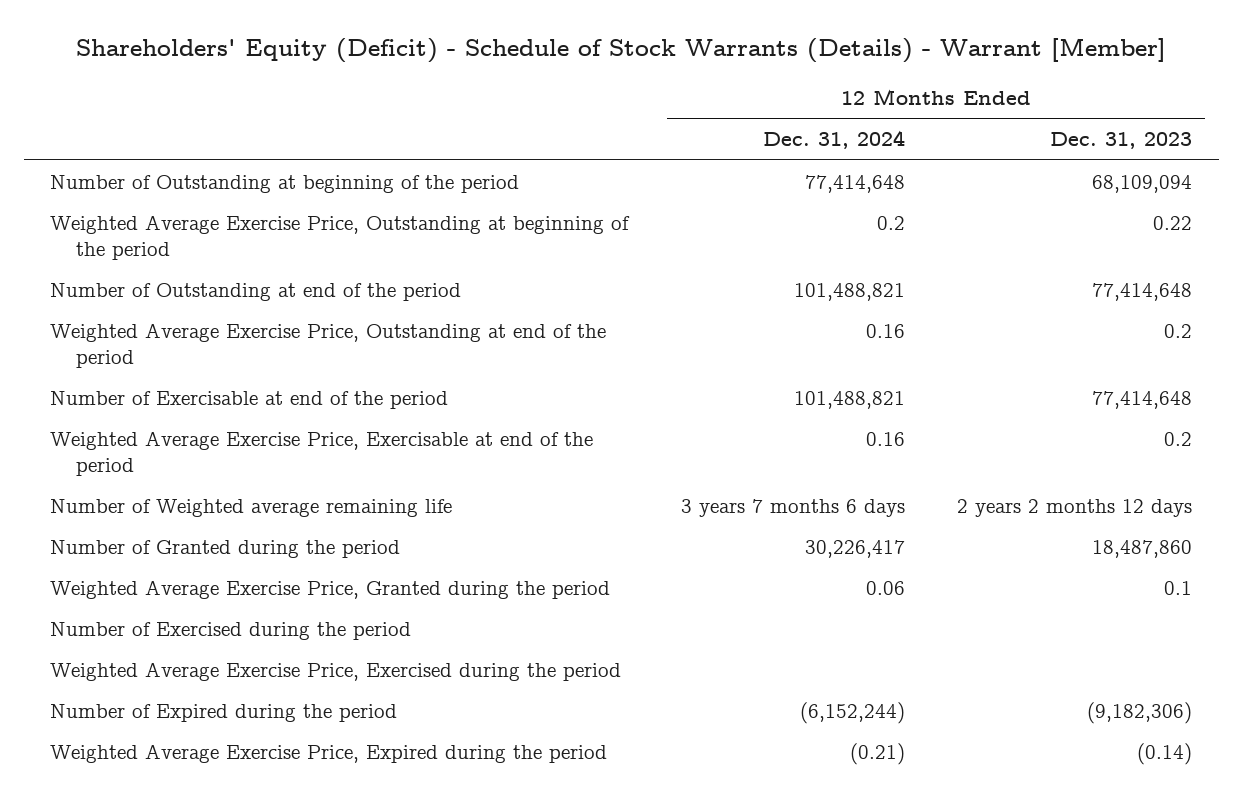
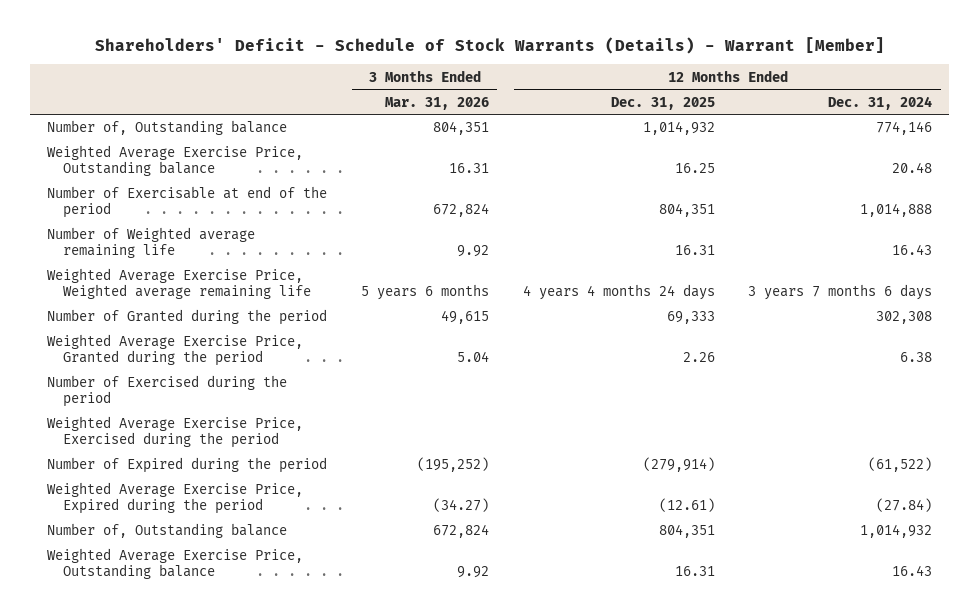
- Shareholders' Equity (Deficit) - Schedule of Stock Warrants (Details) - Warrant [Member]
+ Shareholders' Deficit - Schedule of Stock Warrants (Details) - Warrant [Member]
- | 12 Months Ended Dec. 31, 2024 | 12 Months Ended Dec. 31, 2023
+ | 3 Months Ended Mar. 31, 2026 | 12 Months Ended Dec. 31, 2025 | 12 Months Ended Dec. 31, 2024
- Number of Outstanding at beginning of the period | 77,414,648 | 68,109,094
- Weighted Average Exercise Price, Outstanding at beginning of the period | 0.2 | 0.22
- Number of Outstanding at end of the period | 101,488,821 | 77,414,648
- Weighted Average Exercise Price, Outstanding at end of the period | 0.16 | 0.2
- Number of Exercisable at end of the period | 101,488,821 | 77,414,648
- Weighted Average Exercise Price, Exercisable at end of the period | 0.16 | 0.2
- Number of Weighted average remaining life | 3 years 7 months 6 days | 2 years 2 months 12 days
- Number of Granted during the period | 30,226,417 | 18,487,860
- Weighted Average Exercise Price, Granted during the period | 0.06 | 0.1
+ Number of, Outstanding balance | 804,351 | 1,014,932 | 774,146
+ Weighted Average Exercise Price, Outstanding balance | 16.31 | 16.25 | 20.48
+ Number of Exercisable at end of the period | 672,824 | 804,351 | 1,014,888
+ Number of Weighted average remaining life | 9.92 | 16.31 | 16.43
+ Weighted Average Exercise Price, Weighted average remaining life | 5 years 6 months | 4 years 4 months 24 days | 3 years 7 months 6 days
+ Number of Granted during the period | 49,615 | 69,333 | 302,308
+ Weighted Average Exercise Price, Granted during the period | 5.04 | 2.26 | 6.38
- Number of Expired during the period | (6,152,244) | (9,182,306)
- Weighted Average Exercise Price, Expired during the period | (0.21) | (0.14)
+ Number of Expired during the period | (195,252) | (279,914) | (61,522)
+ Weighted Average Exercise Price, Expired during the period | (34.27) | (12.61) | (27.84)
+ Number of, Outstanding balance | 672,824 | 804,351 | 1,014,932
+ Weighted Average Exercise Price, Outstanding balance | 9.92 | 16.31 | 16.43

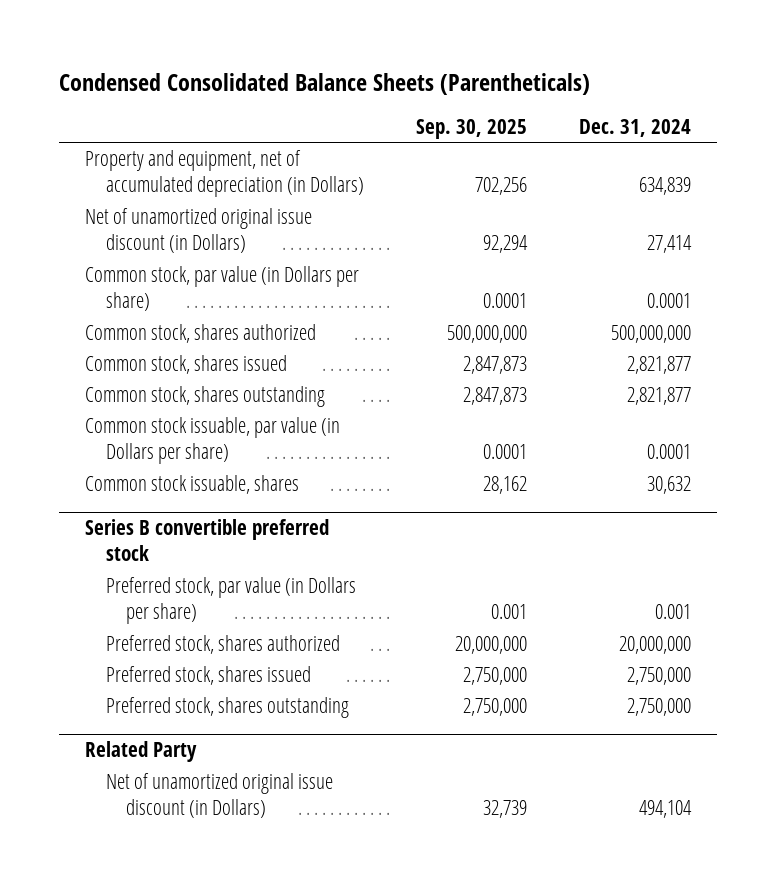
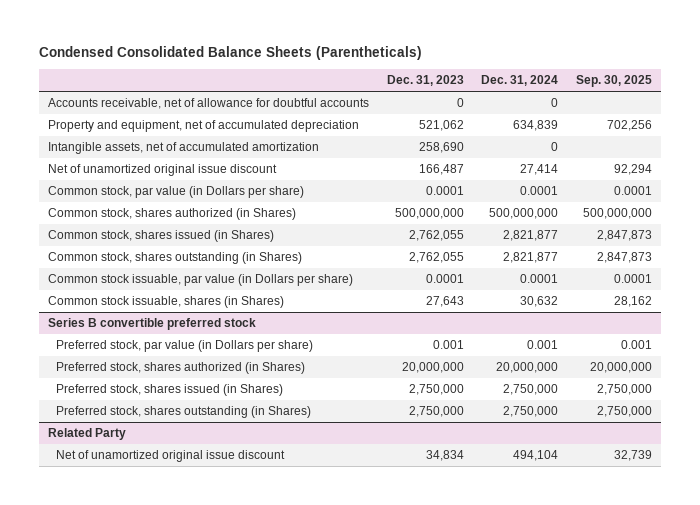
- | Sep. 30, 2025 | Dec. 31, 2024
+ | Dec. 31, 2023 | Dec. 31, 2024 | Sep. 30, 2025
- Property and equipment, net of accumulated depreciation (in Dollars) | 702,256 | 634,839
- Net of unamortized original issue discount (in Dollars) | 92,294 | 27,414
+ Accounts receivable, net of allowance for doubtful accounts | 0 | 0 |
+ Property and equipment, net of accumulated depreciation | 521,062 | 634,839 | 702,256
+ Intangible assets, net of accumulated amortization | 258,690 | 0 |
+ Net of unamortized original issue discount | 166,487 | 27,414 | 92,294
- Common stock, shares authorized | 500,000,000 | 500,000,000
- Common stock, shares issued | 2,847,873 | 2,821,877
- Common stock, shares outstanding | 2,847,873 | 2,821,877
+ Common stock, shares authorized (in Shares) | 500,000,000 | 500,000,000 | 500,000,000
+ Common stock, shares issued (in Shares) | 2,762,055 | 2,821,877 | 2,847,873
+ Common stock, shares outstanding (in Shares) | 2,762,055 | 2,821,877 | 2,847,873
- Common stock issuable, shares | 28,162 | 30,632
+ Common stock issuable, shares (in Shares) | 27,643 | 30,632 | 28,162
@ Series B convertible preferred stock
- Preferred stock, shares authorized | 20,000,000 | 20,000,000
- Preferred stock, shares issued | 2,750,000 | 2,750,000
- Preferred stock, shares outstanding | 2,750,000 | 2,750,000
+ Preferred stock, shares authorized (in Shares) | 20,000,000 | 20,000,000 | 20,000,000
+ Preferred stock, shares issued (in Shares) | 2,750,000 | 2,750,000 | 2,750,000
+ Preferred stock, shares outstanding (in Shares) | 2,750,000 | 2,750,000 | 2,750,000
@ Related Party
- Net of unamortized original issue discount (in Dollars) | 32,739 | 494,104
+ Net of unamortized original issue discount | 34,834 | 494,104 | 32,739

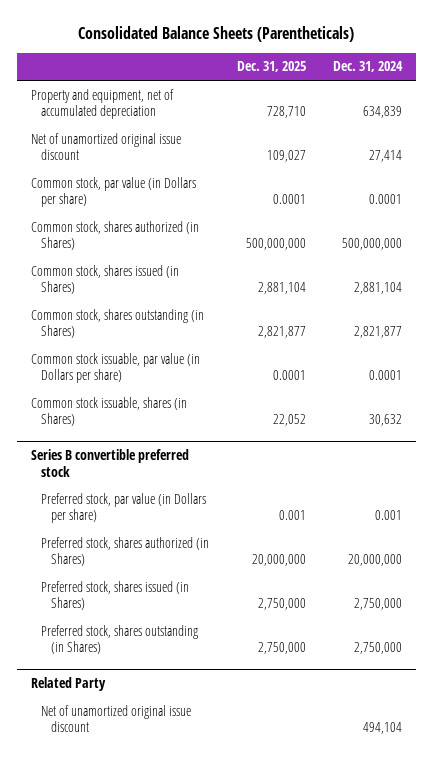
- Condensed Consolidated Balance Sheets (Parentheticals)
+ Consolidated Balance Sheets (Parentheticals)
- | Dec. 31, 2023 | Dec. 31, 2024 | Sep. 30, 2025
+ | Dec. 31, 2025 | Dec. 31, 2024
- Accounts receivable, net of allowance for doubtful accounts | 0 | 0 |
- Intangible assets, net of accumulated amortization | 258,690 | 0 |
- Common stock, shares issued (in Shares) | 2,762,055 | 2,821,877 | 2,847,873
+ Common stock, shares issued (in Shares) | 2,881,104 | 2,881,104

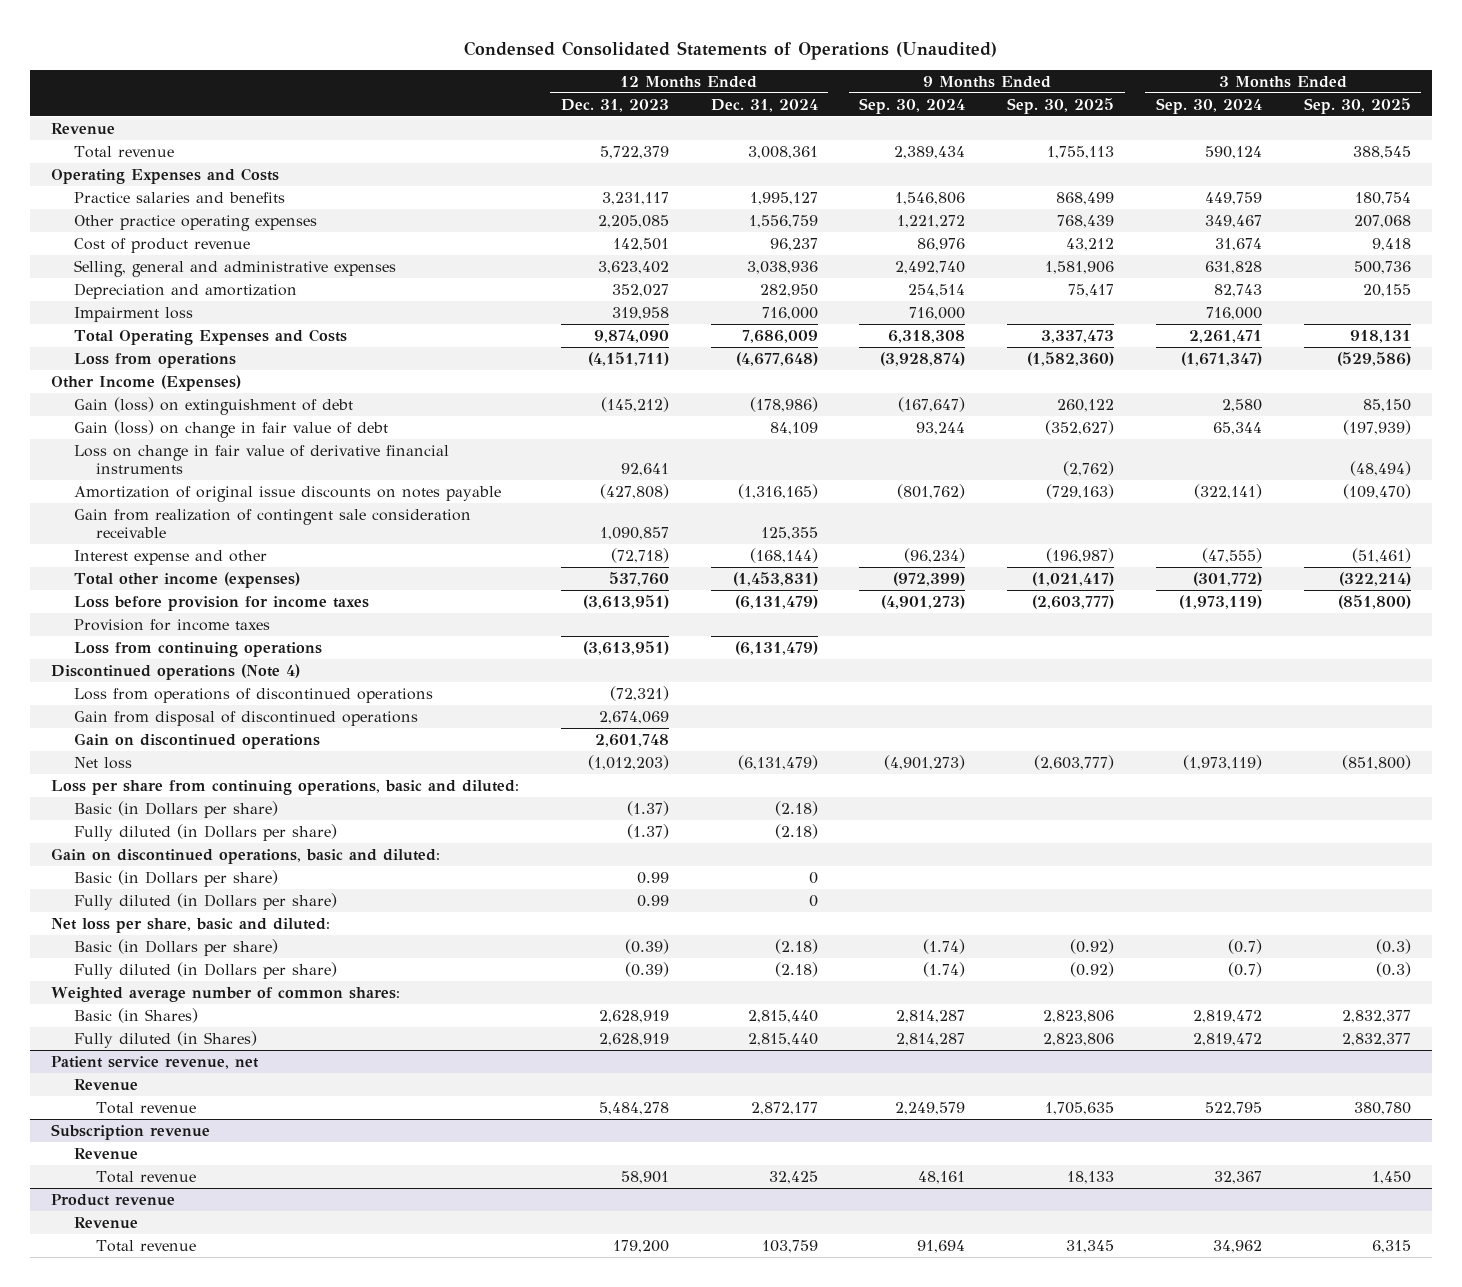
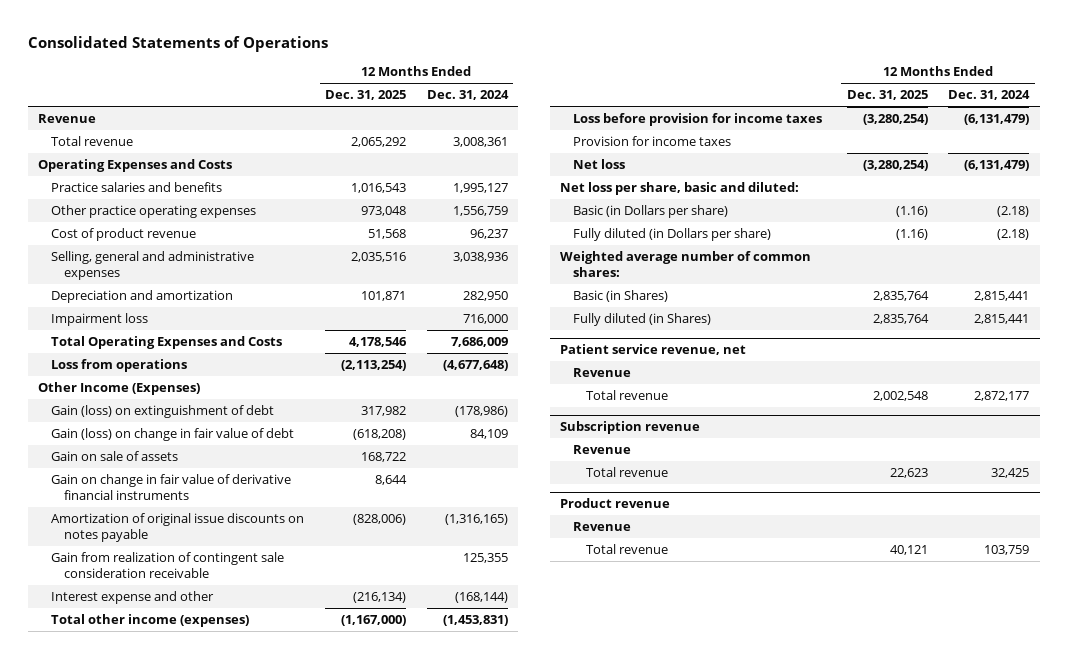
- Condensed Consolidated Statements of Operations (Unaudited)
+ Consolidated Statements of Operations
- | 12 Months Ended Dec. 31, 2023 | 12 Months Ended Dec. 31, 2024 | 9 Months Ended Sep. 30, 2024 | 9 Months Ended Sep. 30, 2025 | 3 Months Ended Sep. 30, 2024 | 3 Months Ended Sep. 30, 2025
+ | 12 Months Ended Dec. 31, 2025 | 12 Months Ended Dec. 31, 2024
- Loss on change in fair value of derivative financial instruments | 92,641 | | | (2,762) | | (48,494)
+ Gain on sale of assets | 168,722 |
+ Gain on change in fair value of derivative financial instruments | 8,644 |
- Loss from continuing operations | (3,613,951) | (6,131,479) | | | |
- Discontinued operations (Note 4)
- Loss from operations of discontinued operations | (72,321) | | | | |
- Gain from disposal of discontinued operations | 2,674,069 | | | | |
- Gain on discontinued operations | 2,601,748 | | | | |
- Loss per share from continuing operations, basic and diluted:
- Basic (in Dollars per share) | (1.37) | (2.18) | | | |
- Fully diluted (in Dollars per share) | (1.37) | (2.18) | | | |
- Gain on discontinued operations, basic and diluted:
- Basic (in Dollars per share) | 0.99 | 0 | | | |
- Fully diluted (in Dollars per share) | 0.99 | 0 | | | |
- Basic (in Shares) | 2,628,919 | 2,815,440 | 2,814,287 | 2,823,806 | 2,819,472 | 2,832,377
- Fully diluted (in Shares) | 2,628,919 | 2,815,440 | 2,814,287 | 2,823,806 | 2,819,472 | 2,832,377
+ Basic (in Shares) | 2,835,764 | 2,815,441
+ Fully diluted (in Shares) | 2,835,764 | 2,815,441

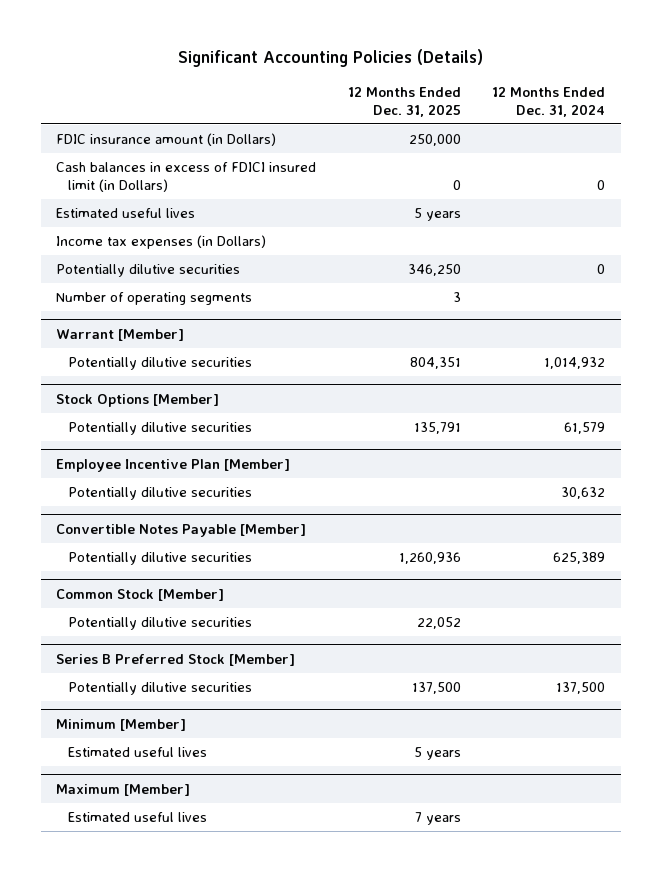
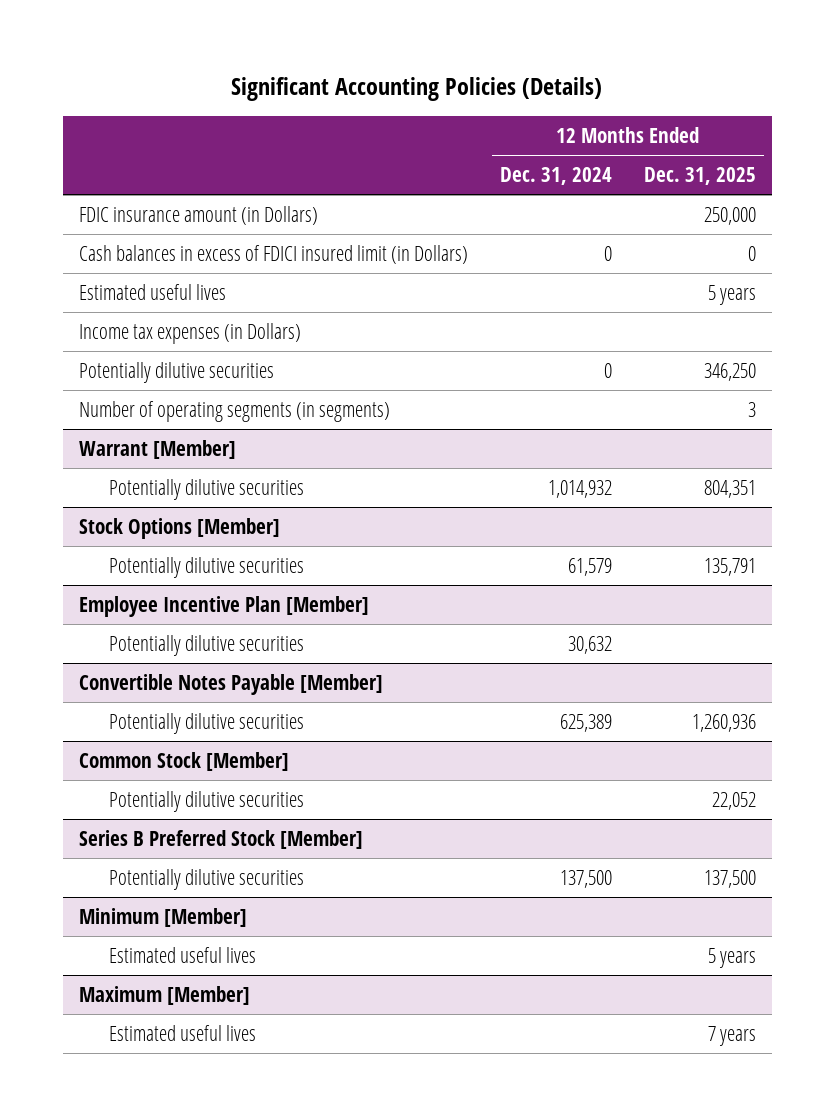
- | 12 Months Ended Dec. 31, 2025 | 12 Months Ended Dec. 31, 2024
+ | 12 Months Ended Dec. 31, 2024 | 12 Months Ended Dec. 31, 2025
- Number of operating segments | 3 |
+ Number of operating segments (in segments) | | 3

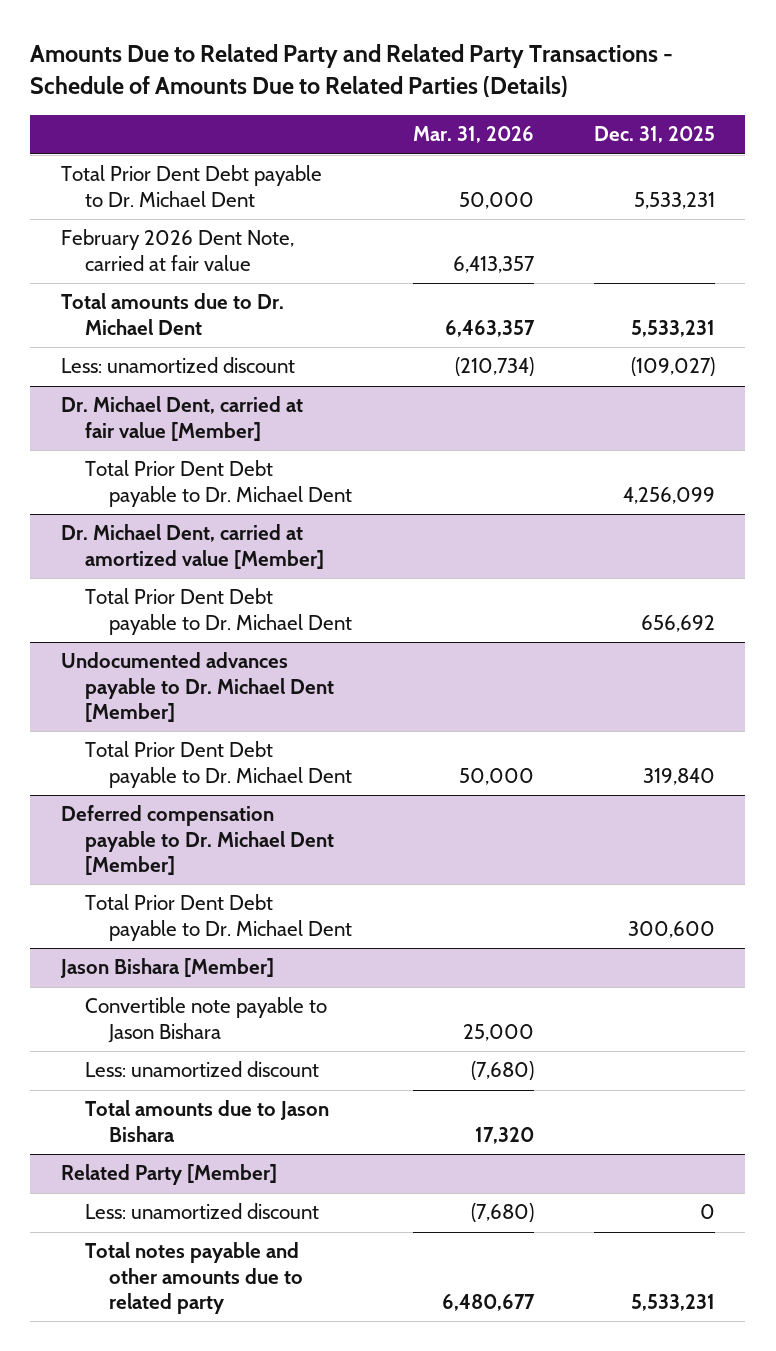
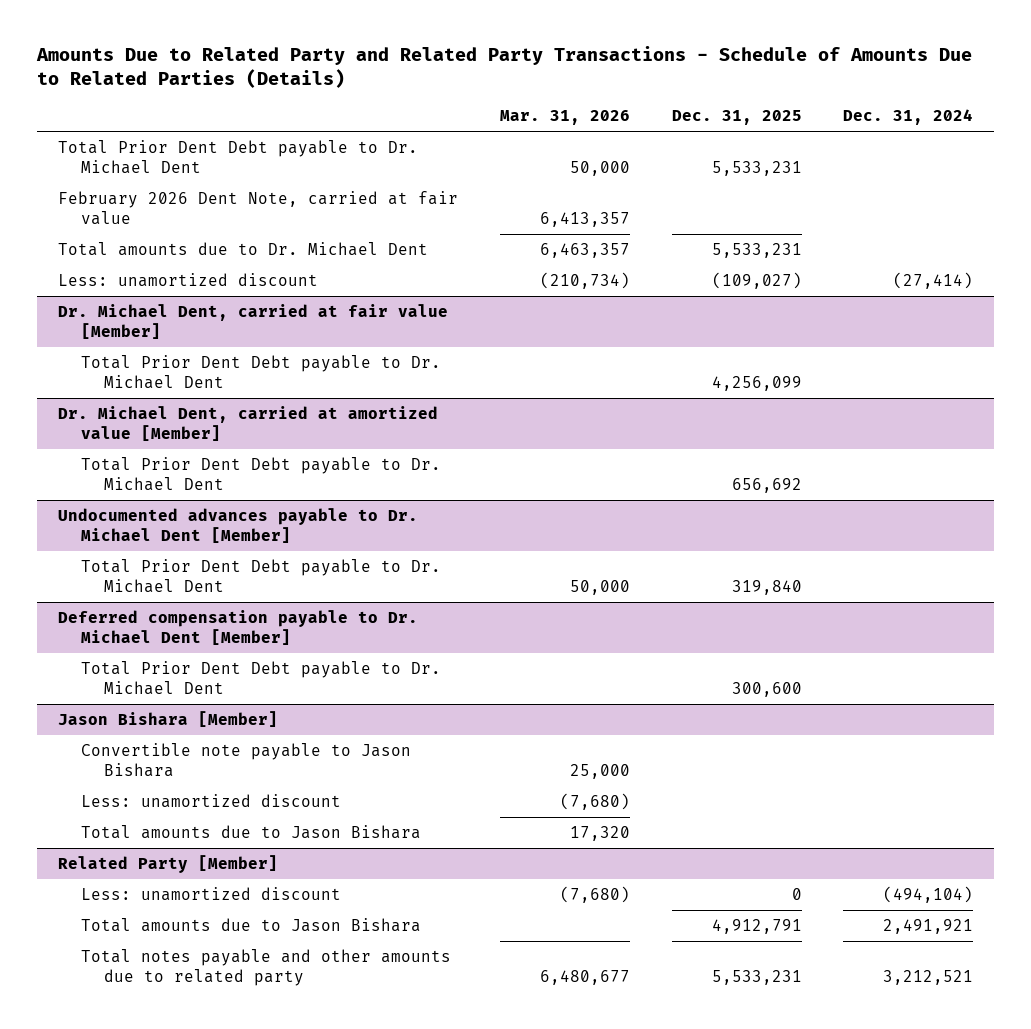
- | Mar. 31, 2026 | Dec. 31, 2025
+ | Mar. 31, 2026 | Dec. 31, 2025 | Dec. 31, 2024
@ Related Party [Member]
+ Total amounts due to Jason Bishara | | 4,912,791 | 2,491,921

